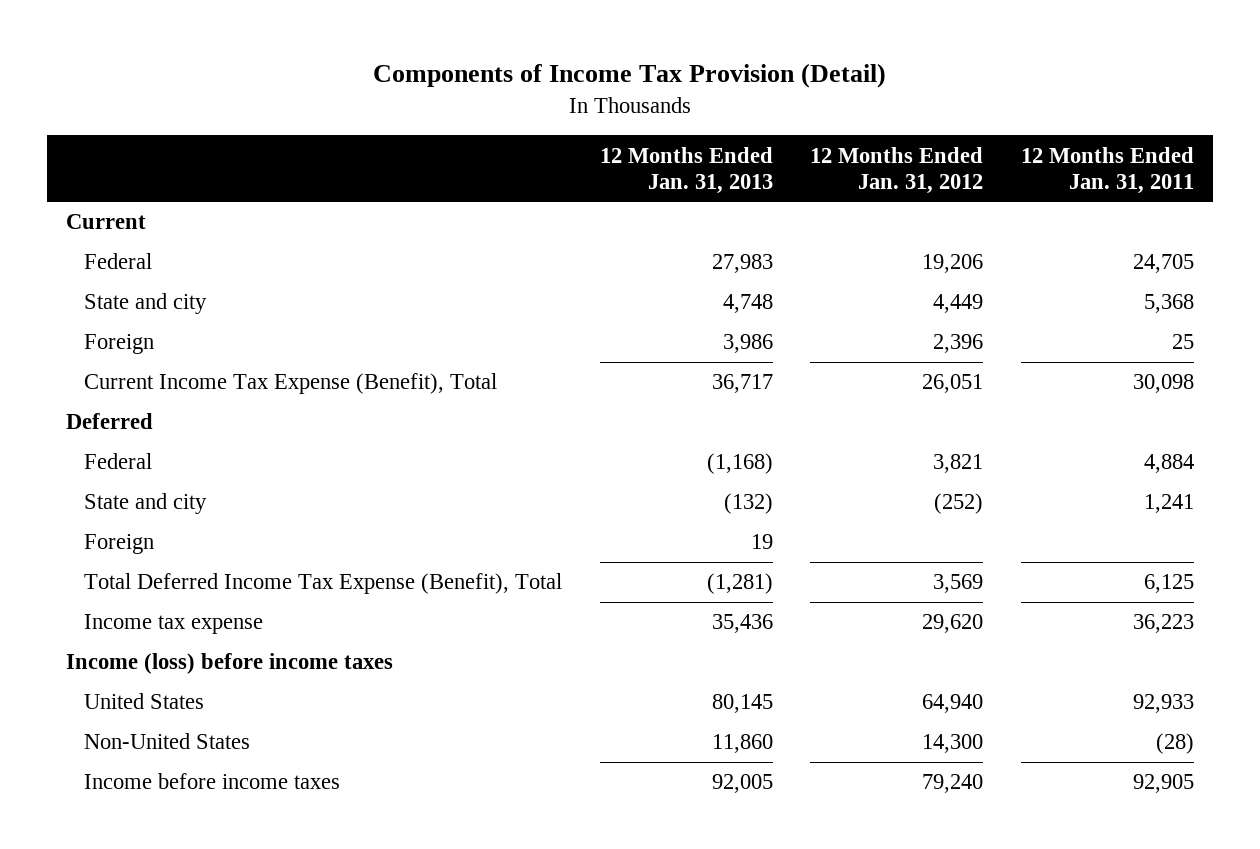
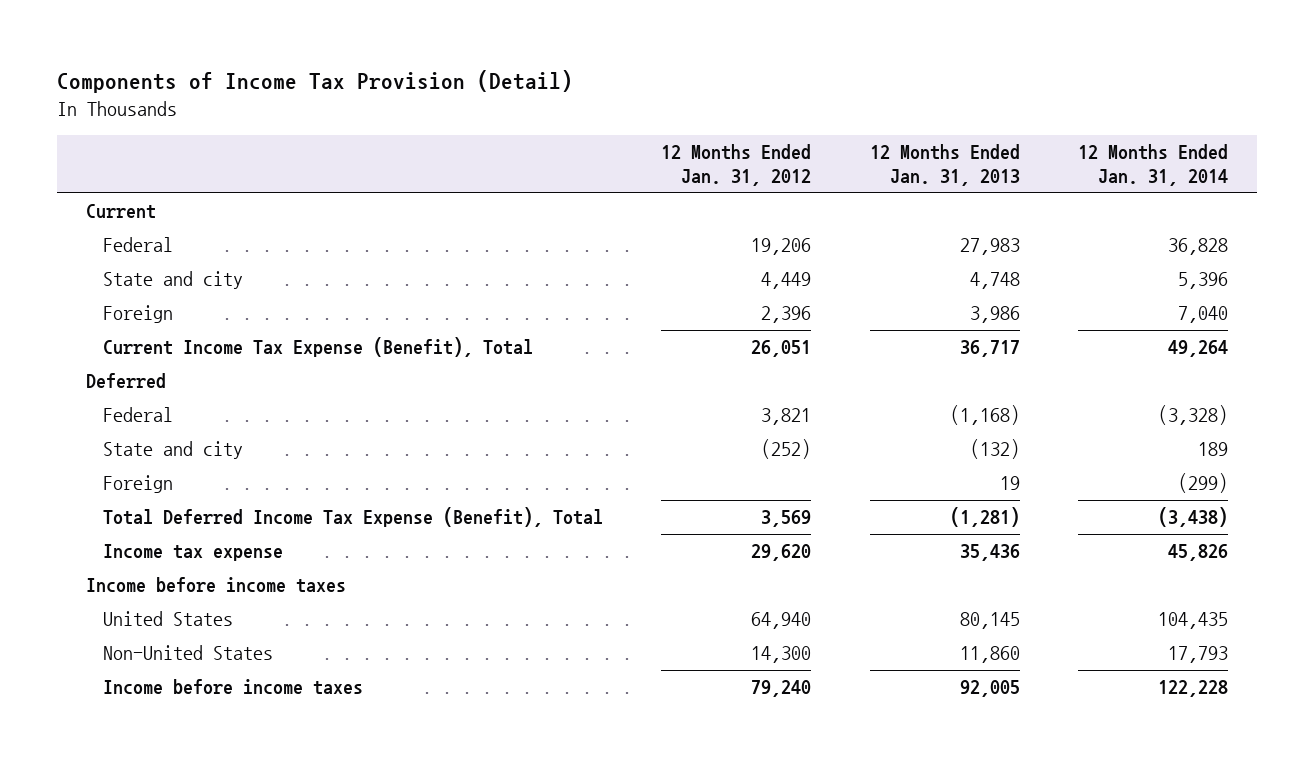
- | 12 Months Ended Jan. 31, 2013 | 12 Months Ended Jan. 31, 2012 | 12 Months Ended Jan. 31, 2011
+ | 12 Months Ended Jan. 31, 2012 | 12 Months Ended Jan. 31, 2013 | 12 Months Ended Jan. 31, 2014
- Income (loss) before income taxes
+ Income before income taxes

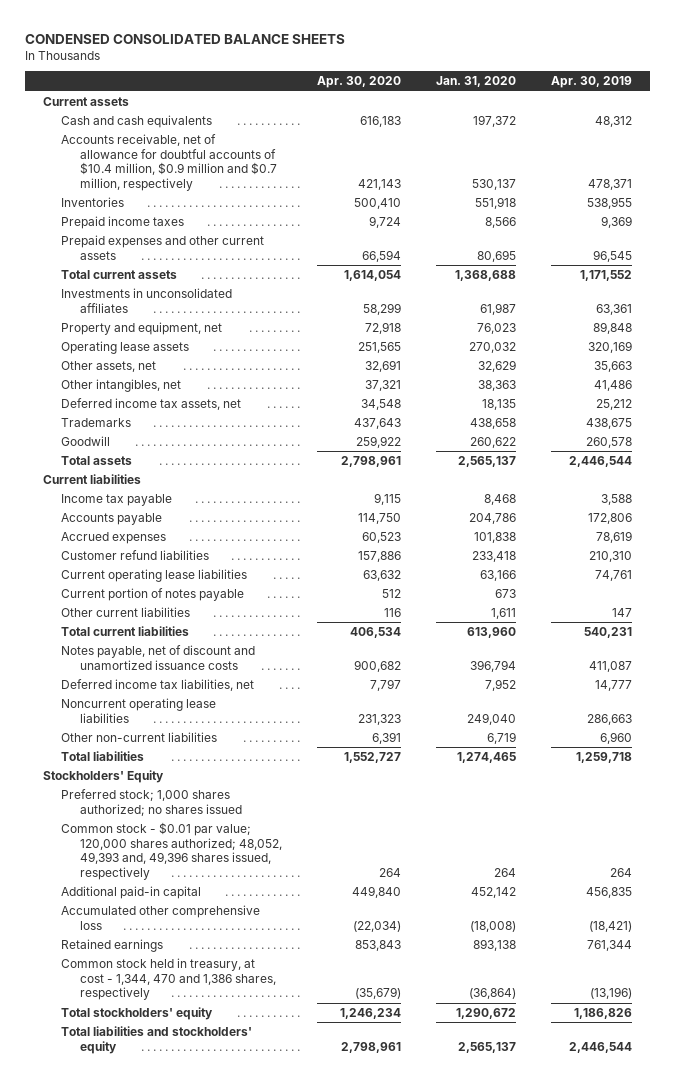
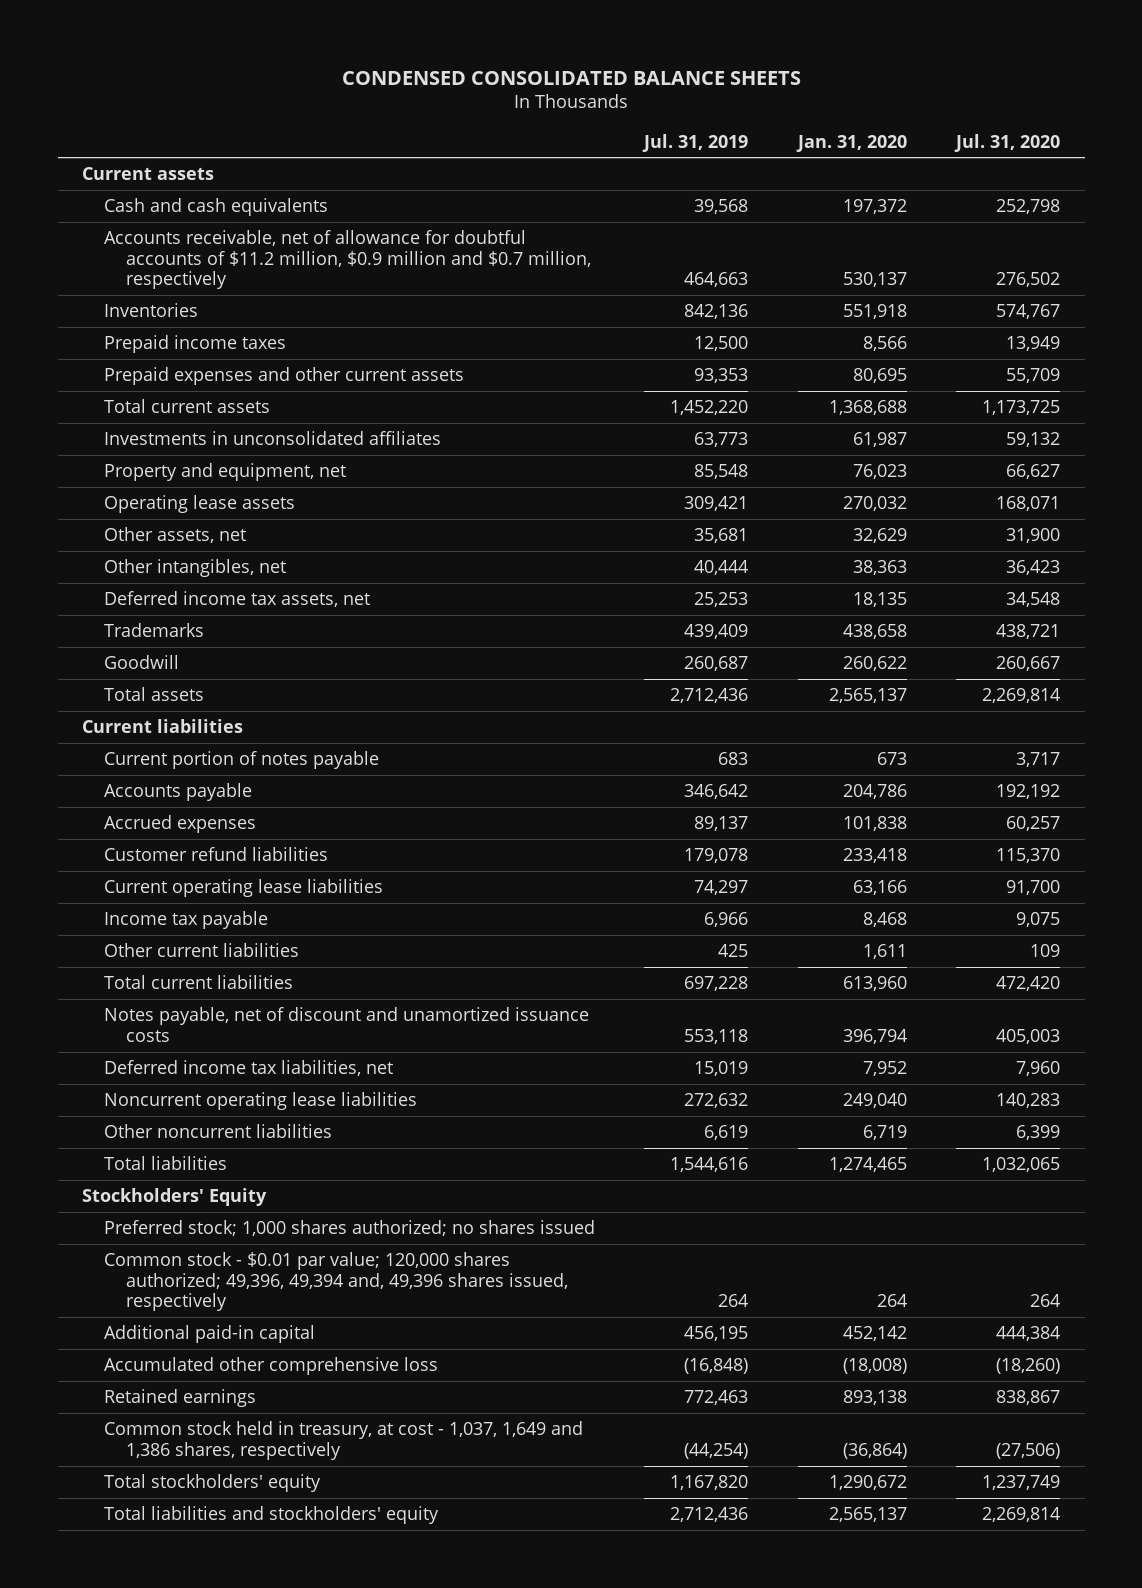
- | Apr. 30, 2020 | Jan. 31, 2020 | Apr. 30, 2019
+ | Jul. 31, 2019 | Jan. 31, 2020 | Jul. 31, 2020
- Accounts receivable, net of allowance for doubtful accounts of $10.4 million, $0.9 million and $0.7 million, respectively | 421,143 | 530,137 | 478,371
+ Accounts receivable, net of allowance for doubtful accounts of $11.2 million, $0.9 million and $0.7 million, respectively | 464,663 | 530,137 | 276,502
moved up: Current portion of notes payable | 683 | 673 | 3,717
moved down: Income tax payable | 6,966 | 8,468 | 9,075
- Other non-current liabilities | 6,391 | 6,719 | 6,960
+ Other noncurrent liabilities | 6,619 | 6,719 | 6,399
- Common stock - $0.01 par value; 120,000 shares authorized; 48,052, 49,393 and, 49,396 shares issued, respectively | 264 | 264 | 264
+ Common stock - $0.01 par value; 120,000 shares authorized; 49,396, 49,394 and, 49,396 shares issued, respectively | 264 | 264 | 264
- Common stock held in treasury, at cost - 1,344, 470 and 1,386 shares, respectively | (35,679) | (36,864) | (13,196)
+ Common stock held in treasury, at cost - 1,037, 1,649 and 1,386 shares, respectively | (44,254) | (36,864) | (27,506)

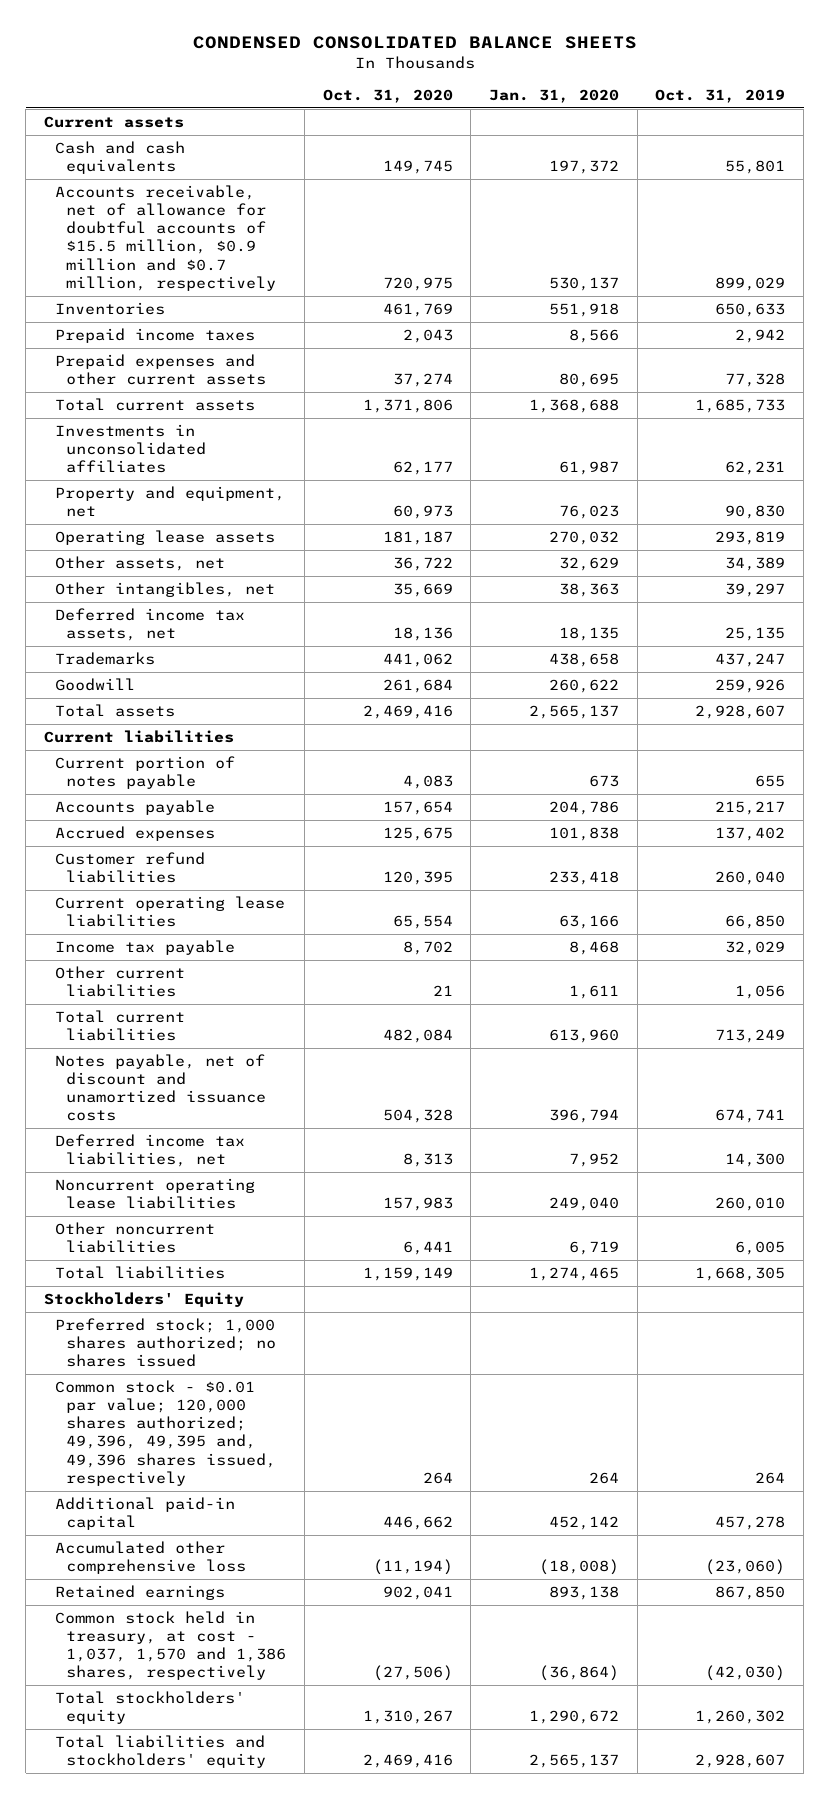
- | Jul. 31, 2019 | Jan. 31, 2020 | Jul. 31, 2020
+ | Oct. 31, 2020 | Jan. 31, 2020 | Oct. 31, 2019
- Accounts receivable, net of allowance for doubtful accounts of $11.2 million, $0.9 million and $0.7 million, respectively | 464,663 | 530,137 | 276,502
+ Accounts receivable, net of allowance for doubtful accounts of $15.5 million, $0.9 million and $0.7 million, respectively | 720,975 | 530,137 | 899,029
- Common stock - $0.01 par value; 120,000 shares authorized; 49,396, 49,394 and, 49,396 shares issued, respectively | 264 | 264 | 264
+ Common stock - $0.01 par value; 120,000 shares authorized; 49,396, 49,395 and, 49,396 shares issued, respectively | 264 | 264 | 264
- Common stock held in treasury, at cost - 1,037, 1,649 and 1,386 shares, respectively | (44,254) | (36,864) | (27,506)
+ Common stock held in treasury, at cost - 1,037, 1,570 and 1,386 shares, respectively | (27,506) | (36,864) | (42,030)

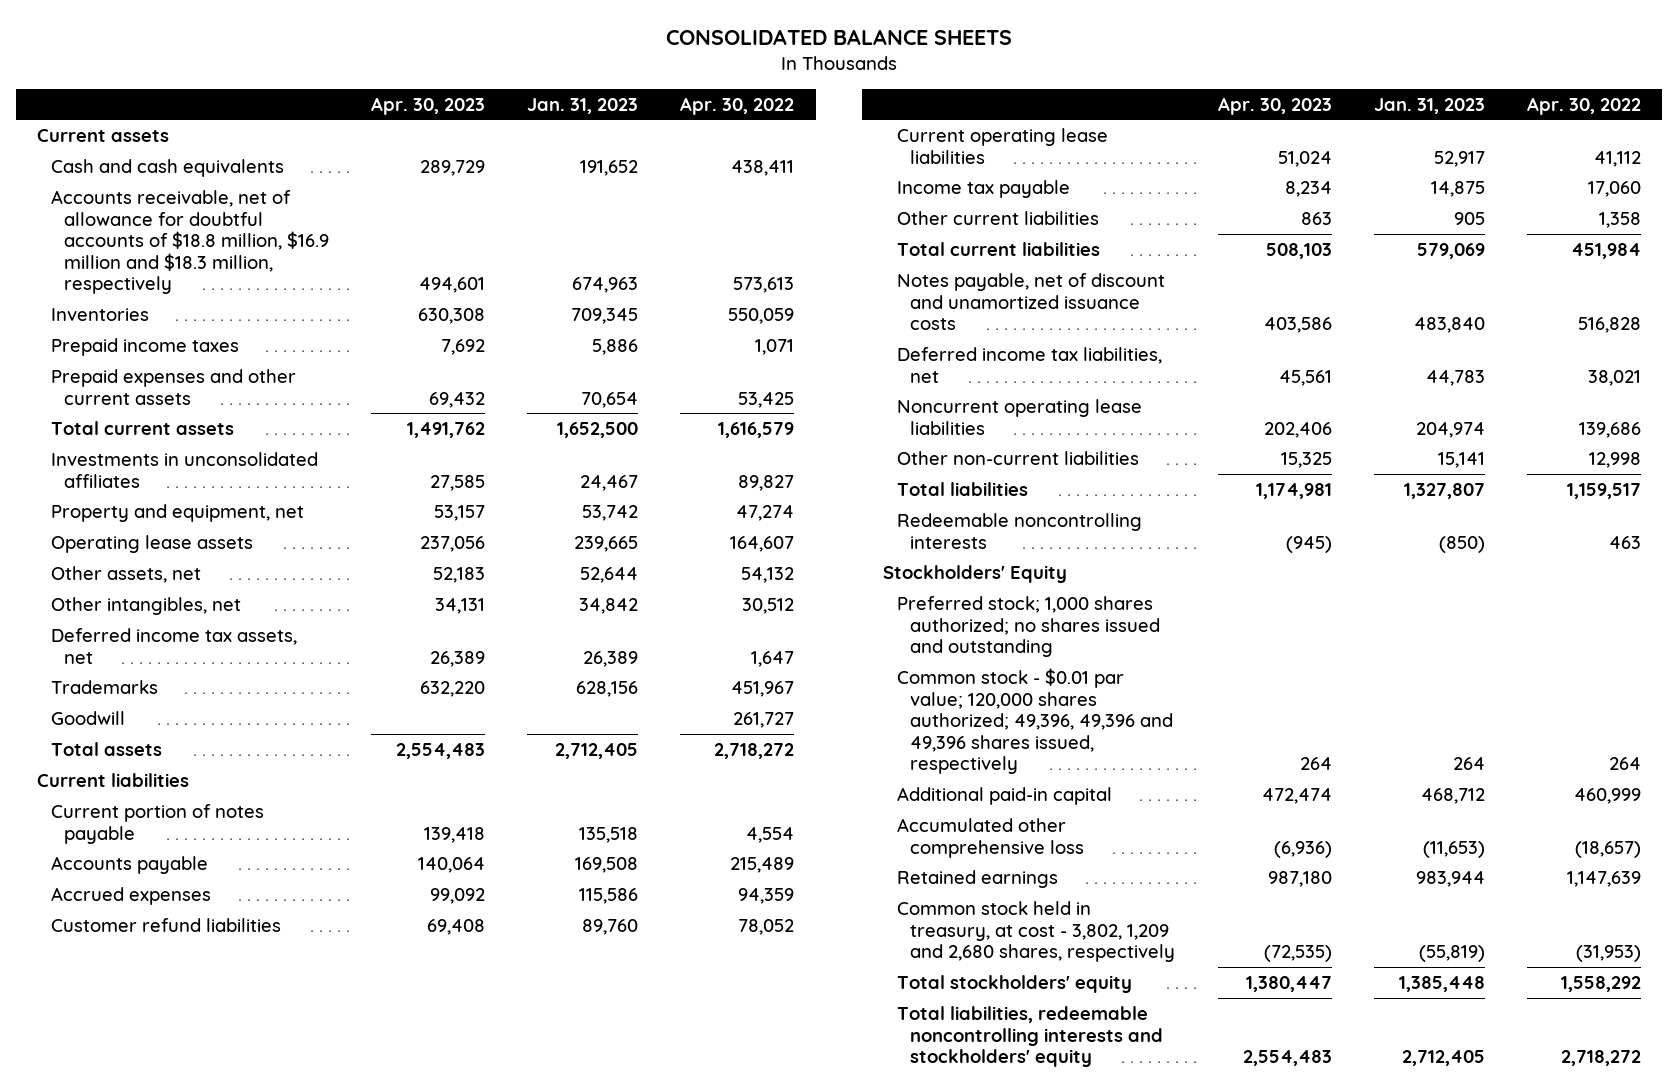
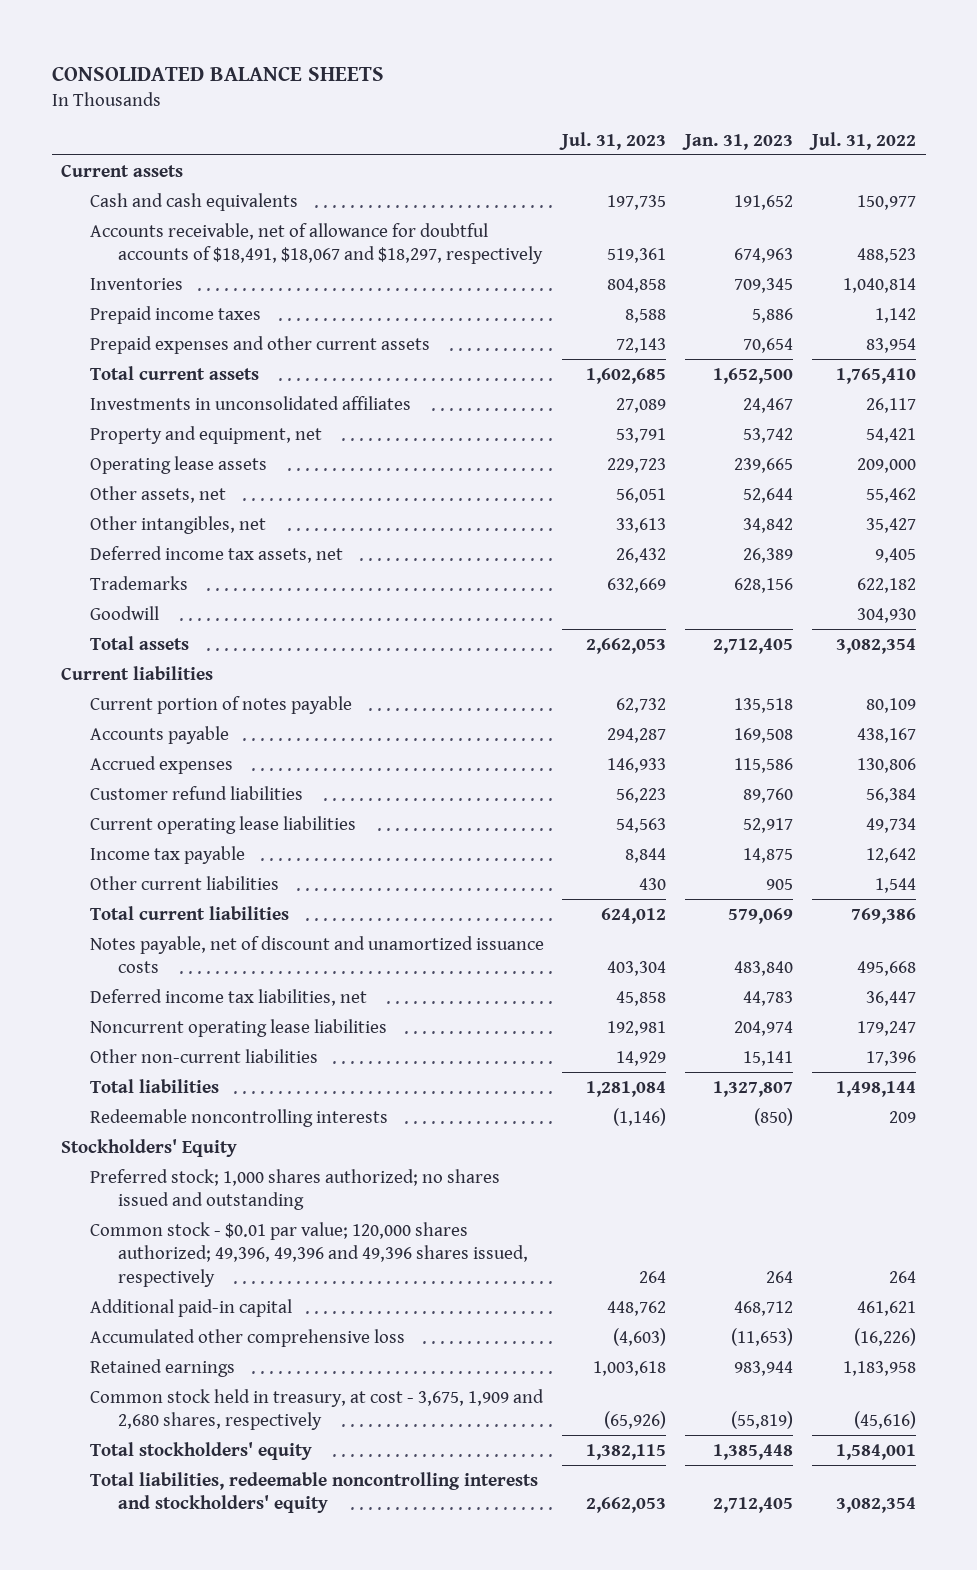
- | Apr. 30, 2023 | Jan. 31, 2023 | Apr. 30, 2022
+ | Jul. 31, 2023 | Jan. 31, 2023 | Jul. 31, 2022
- Accounts receivable, net of allowance for doubtful accounts of $18.8 million, $16.9 million and $18.3 million, respectively | 494,601 | 674,963 | 573,613
+ Accounts receivable, net of allowance for doubtful accounts of $18,491, $18,067 and $18,297, respectively | 519,361 | 674,963 | 488,523
- Common stock held in treasury, at cost - 3,802, 1,209 and 2,680 shares, respectively | (72,535) | (55,819) | (31,953)
+ Common stock held in treasury, at cost - 3,675, 1,909 and 2,680 shares, respectively | (65,926) | (55,819) | (45,616)

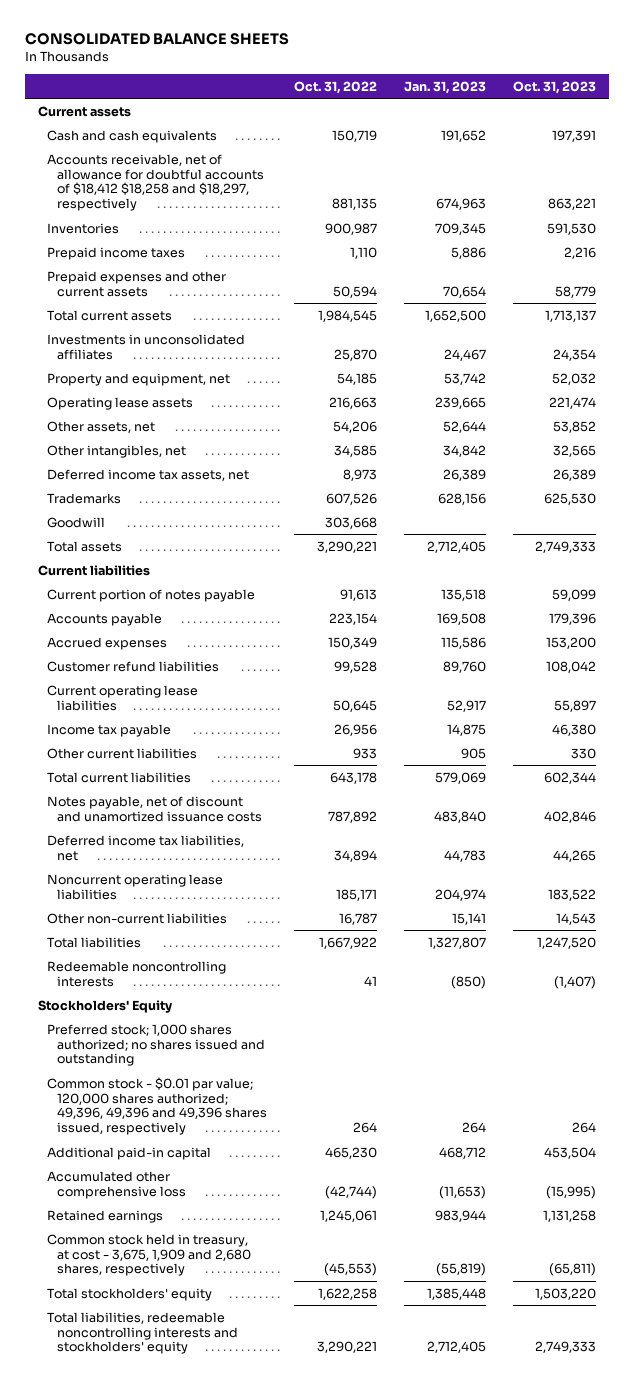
- | Jul. 31, 2023 | Jan. 31, 2023 | Jul. 31, 2022
+ | Oct. 31, 2022 | Jan. 31, 2023 | Oct. 31, 2023
- Accounts receivable, net of allowance for doubtful accounts of $18,491, $18,067 and $18,297, respectively | 519,361 | 674,963 | 488,523
+ Accounts receivable, net of allowance for doubtful accounts of $18,412 $18,258 and $18,297, respectively | 881,135 | 674,963 | 863,221

